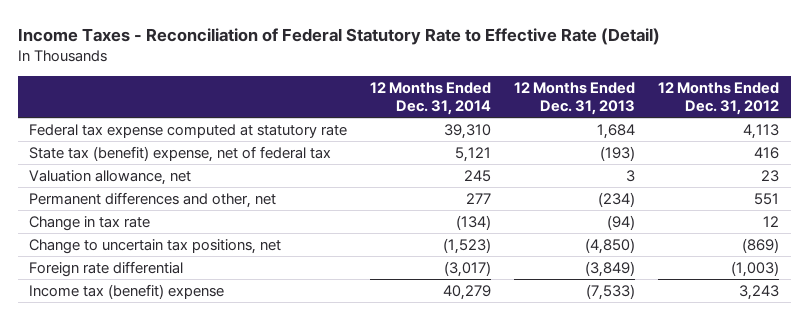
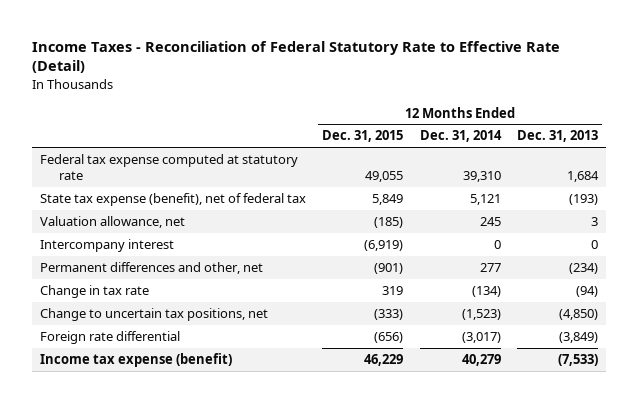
- | 12 Months Ended Dec. 31, 2014 | 12 Months Ended Dec. 31, 2013 | 12 Months Ended Dec. 31, 2012
+ | 12 Months Ended Dec. 31, 2015 | 12 Months Ended Dec. 31, 2014 | 12 Months Ended Dec. 31, 2013
- State tax (benefit) expense, net of federal tax | 5,121 | (193) | 416
+ State tax expense (benefit), net of federal tax | 5,849 | 5,121 | (193)
+ Intercompany interest | (6,919) | 0 | 0
- Income tax (benefit) expense | 40,279 | (7,533) | 3,243
+ Income tax expense (benefit) | 46,229 | 40,279 | (7,533)

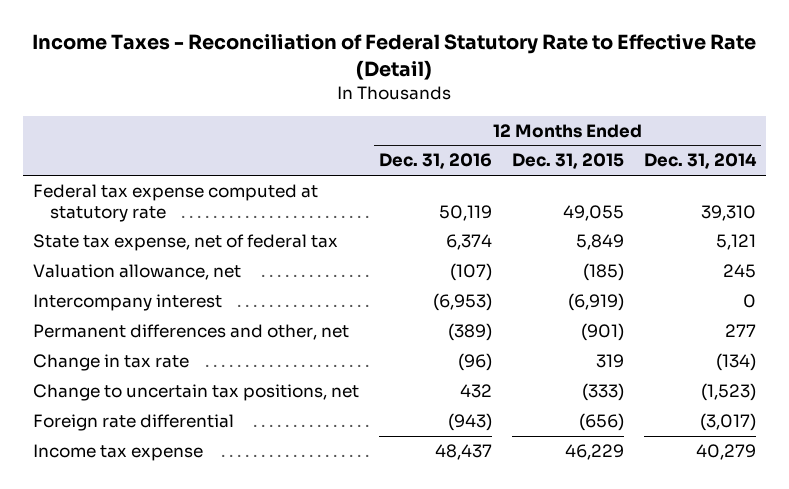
- | 12 Months Ended Dec. 31, 2015 | 12 Months Ended Dec. 31, 2014 | 12 Months Ended Dec. 31, 2013
+ | 12 Months Ended Dec. 31, 2016 | 12 Months Ended Dec. 31, 2015 | 12 Months Ended Dec. 31, 2014
- State tax expense (benefit), net of federal tax | 5,849 | 5,121 | (193)
+ State tax expense, net of federal tax | 6,374 | 5,849 | 5,121
- Income tax expense (benefit) | 46,229 | 40,279 | (7,533)
+ Income tax expense | 48,437 | 46,229 | 40,279

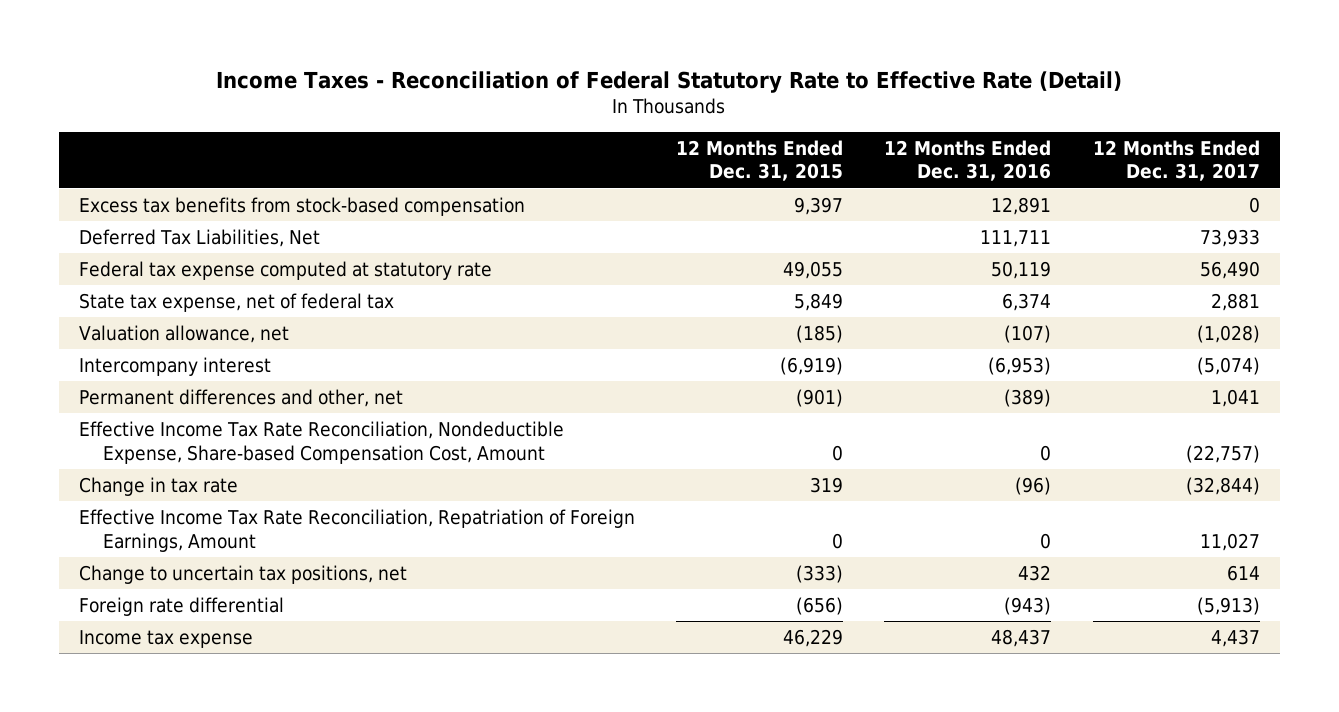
- | 12 Months Ended Dec. 31, 2016 | 12 Months Ended Dec. 31, 2015 | 12 Months Ended Dec. 31, 2014
+ | 12 Months Ended Dec. 31, 2015 | 12 Months Ended Dec. 31, 2016 | 12 Months Ended Dec. 31, 2017
+ Excess tax benefits from stock-based compensation | 9,397 | 12,891 | 0
+ Deferred Tax Liabilities, Net | | 111,711 | 73,933
+ Effective Income Tax Rate Reconciliation, Nondeductible Expense, Share-based Compensation Cost, Amount | 0 | 0 | (22,757)
+ Effective Income Tax Rate Reconciliation, Repatriation of Foreign Earnings, Amount | 0 | 0 | 11,027

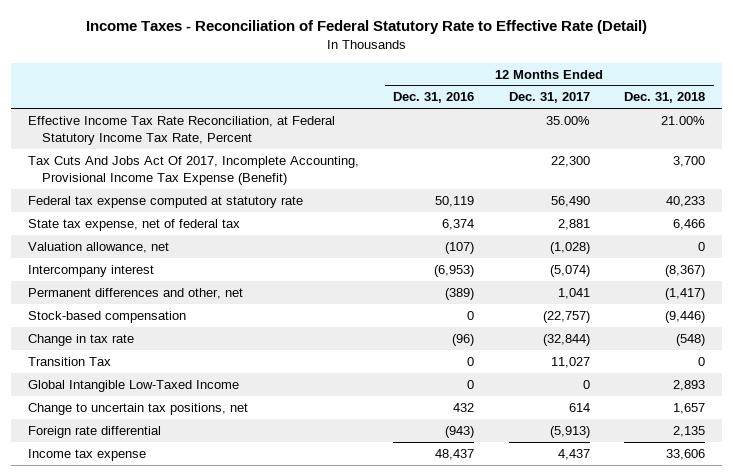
- | 12 Months Ended Dec. 31, 2015 | 12 Months Ended Dec. 31, 2016 | 12 Months Ended Dec. 31, 2017
+ | 12 Months Ended Dec. 31, 2016 | 12 Months Ended Dec. 31, 2017 | 12 Months Ended Dec. 31, 2018
- Excess tax benefits from stock-based compensation | 9,397 | 12,891 | 0
- Deferred Tax Liabilities, Net | | 111,711 | 73,933
+ Effective Income Tax Rate Reconciliation, at Federal Statutory Income Tax Rate, Percent | | 35.00% | 21.00%
+ Tax Cuts And Jobs Act Of 2017, Incomplete Accounting, Provisional Income Tax Expense (Benefit) | | 22,300 | 3,700
- Effective Income Tax Rate Reconciliation, Nondeductible Expense, Share-based Compensation Cost, Amount | 0 | 0 | (22,757)
+ Stock-based compensation | 0 | (22,757) | (9,446)
- Effective Income Tax Rate Reconciliation, Repatriation of Foreign Earnings, Amount | 0 | 0 | 11,027
+ Transition Tax | 0 | 11,027 | 0
+ Global Intangible Low-Taxed Income | 0 | 0 | 2,893

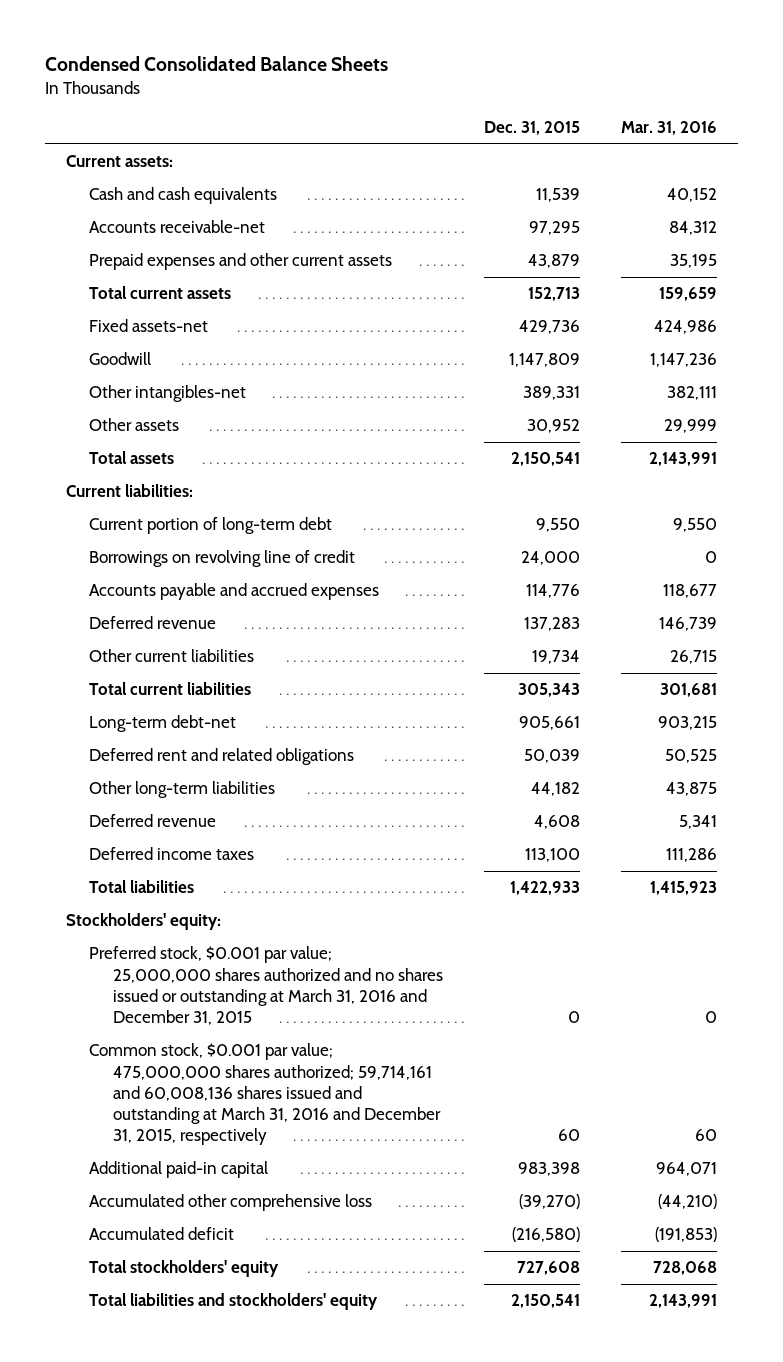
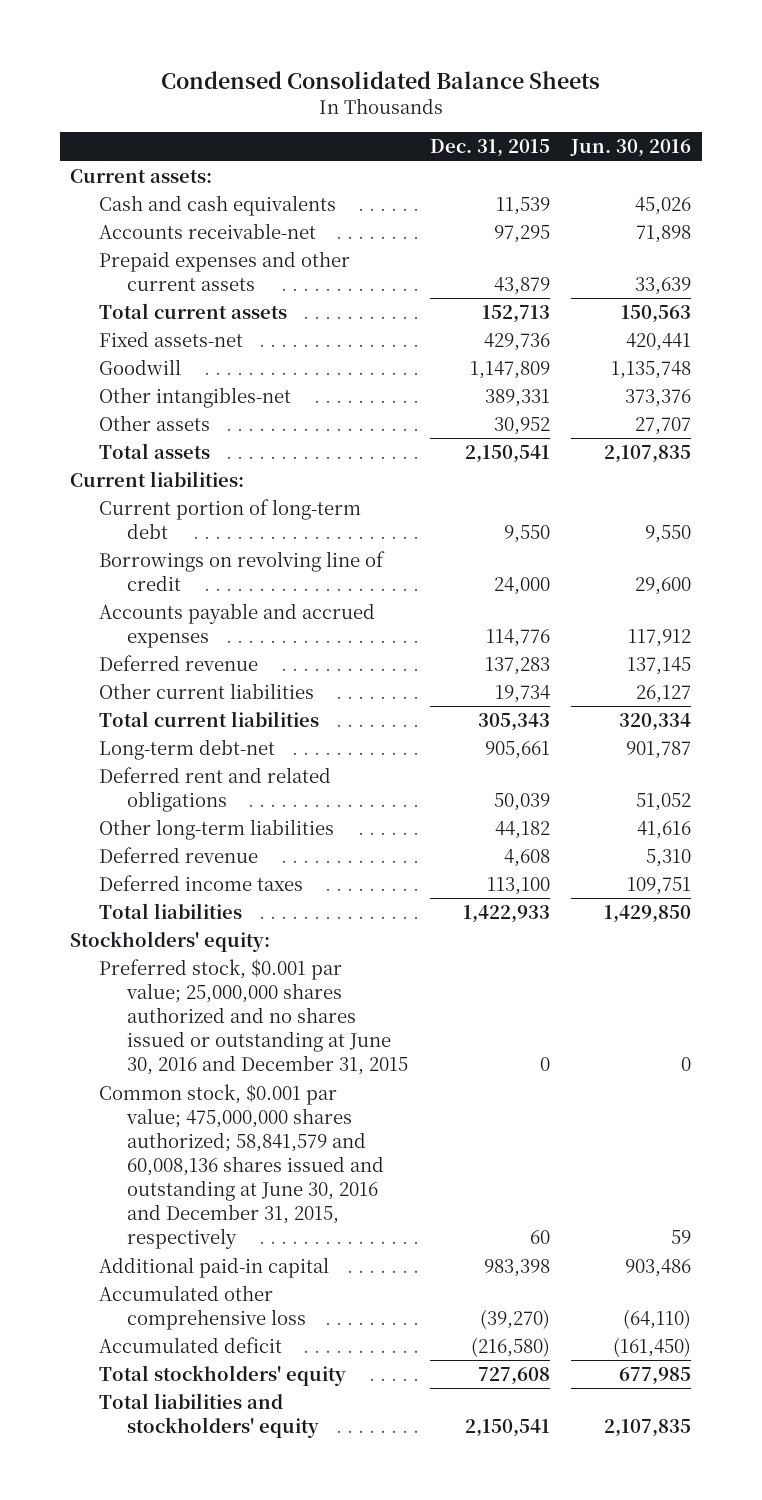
- | Dec. 31, 2015 | Mar. 31, 2016
+ | Dec. 31, 2015 | Jun. 30, 2016
- Preferred stock, $0.001 par value; 25,000,000 shares authorized and no shares issued or outstanding at March 31, 2016 and December 31, 2015 | 0 | 0
- Common stock, $0.001 par value; 475,000,000 shares authorized; 59,714,161 and 60,008,136 shares issued and outstanding at March 31, 2016 and December 31, 2015, respectively | 60 | 60
+ Preferred stock, $0.001 par value; 25,000,000 shares authorized and no shares issued or outstanding at June 30, 2016 and December 31, 2015 | 0 | 0
+ Common stock, $0.001 par value; 475,000,000 shares authorized; 58,841,579 and 60,008,136 shares issued and outstanding at June 30, 2016 and December 31, 2015, respectively | 60 | 59

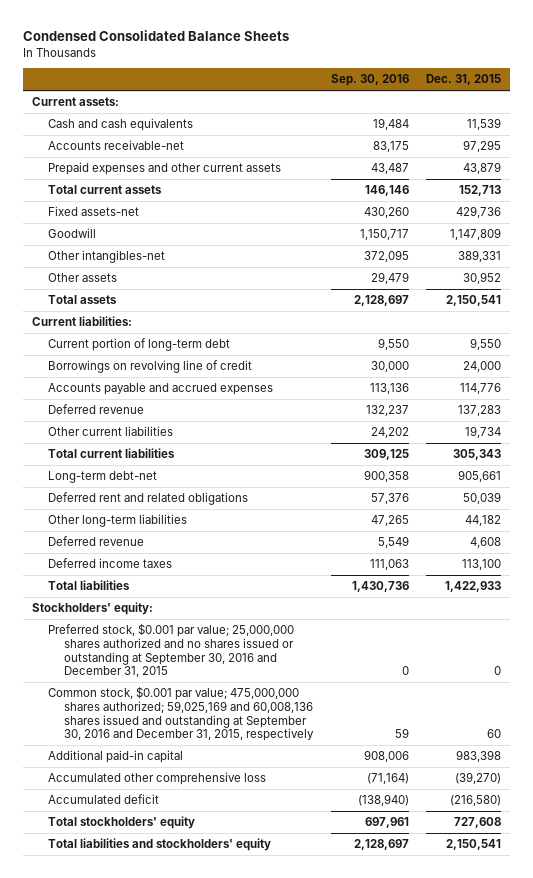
- | Dec. 31, 2015 | Jun. 30, 2016
+ | Sep. 30, 2016 | Dec. 31, 2015
- Preferred stock, $0.001 par value; 25,000,000 shares authorized and no shares issued or outstanding at June 30, 2016 and December 31, 2015 | 0 | 0
- Common stock, $0.001 par value; 475,000,000 shares authorized; 58,841,579 and 60,008,136 shares issued and outstanding at June 30, 2016 and December 31, 2015, respectively | 60 | 59
+ Preferred stock, $0.001 par value; 25,000,000 shares authorized and no shares issued or outstanding at September 30, 2016 and December 31, 2015 | 0 | 0
+ Common stock, $0.001 par value; 475,000,000 shares authorized; 59,025,169 and 60,008,136 shares issued and outstanding at September 30, 2016 and December 31, 2015, respectively | 59 | 60

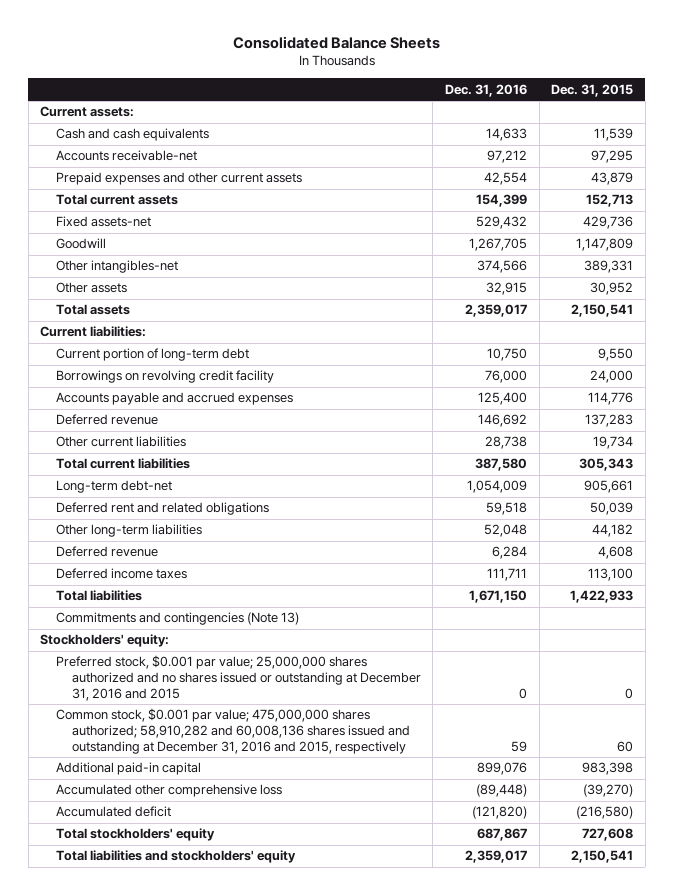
- Condensed Consolidated Balance Sheets
+ Consolidated Balance Sheets
- | Sep. 30, 2016 | Dec. 31, 2015
+ | Dec. 31, 2016 | Dec. 31, 2015
- Borrowings on revolving line of credit | 30,000 | 24,000
+ Borrowings on revolving credit facility | 76,000 | 24,000
+ Commitments and contingencies (Note 13)
- Preferred stock, $0.001 par value; 25,000,000 shares authorized and no shares issued or outstanding at September 30, 2016 and December 31, 2015 | 0 | 0
- Common stock, $0.001 par value; 475,000,000 shares authorized; 59,025,169 and 60,008,136 shares issued and outstanding at September 30, 2016 and December 31, 2015, respectively | 59 | 60
+ Preferred stock, $0.001 par value; 25,000,000 shares authorized and no shares issued or outstanding at December 31, 2016 and 2015 | 0 | 0
+ Common stock, $0.001 par value; 475,000,000 shares authorized; 58,910,282 and 60,008,136 shares issued and outstanding at December 31, 2016 and 2015, respectively | 59 | 60

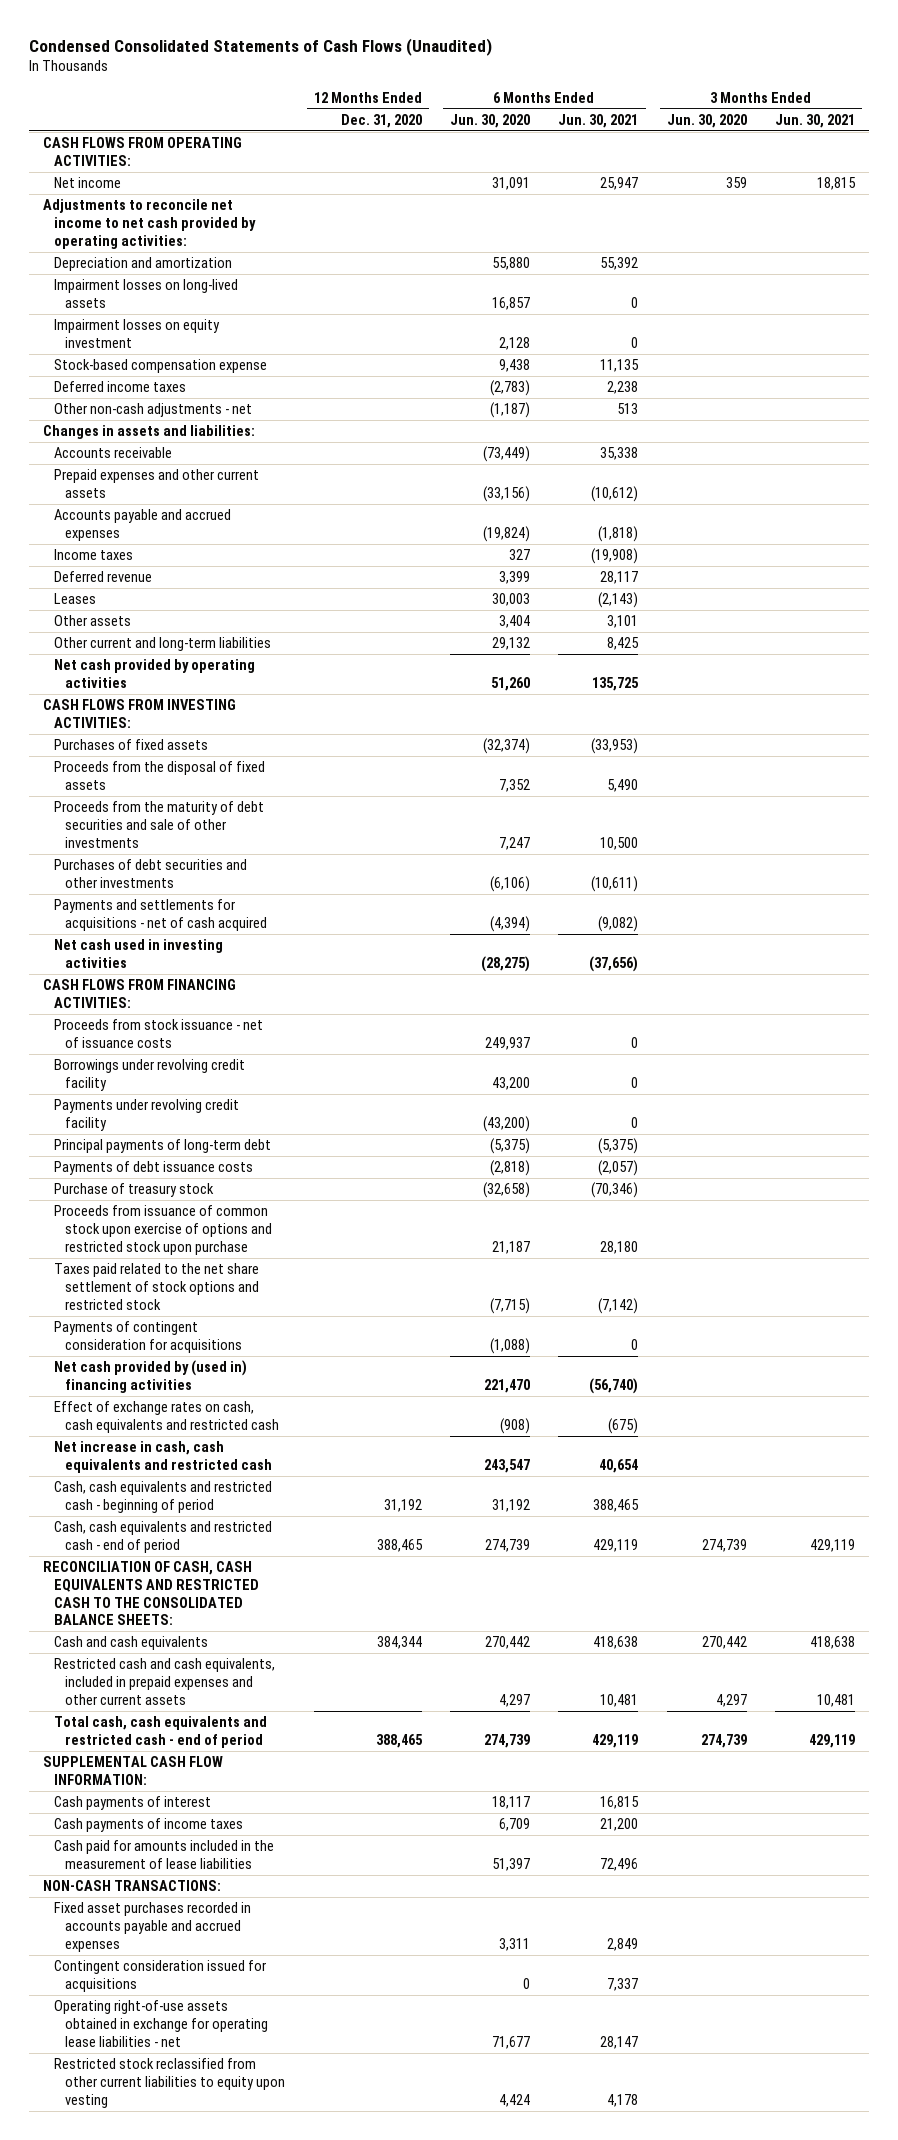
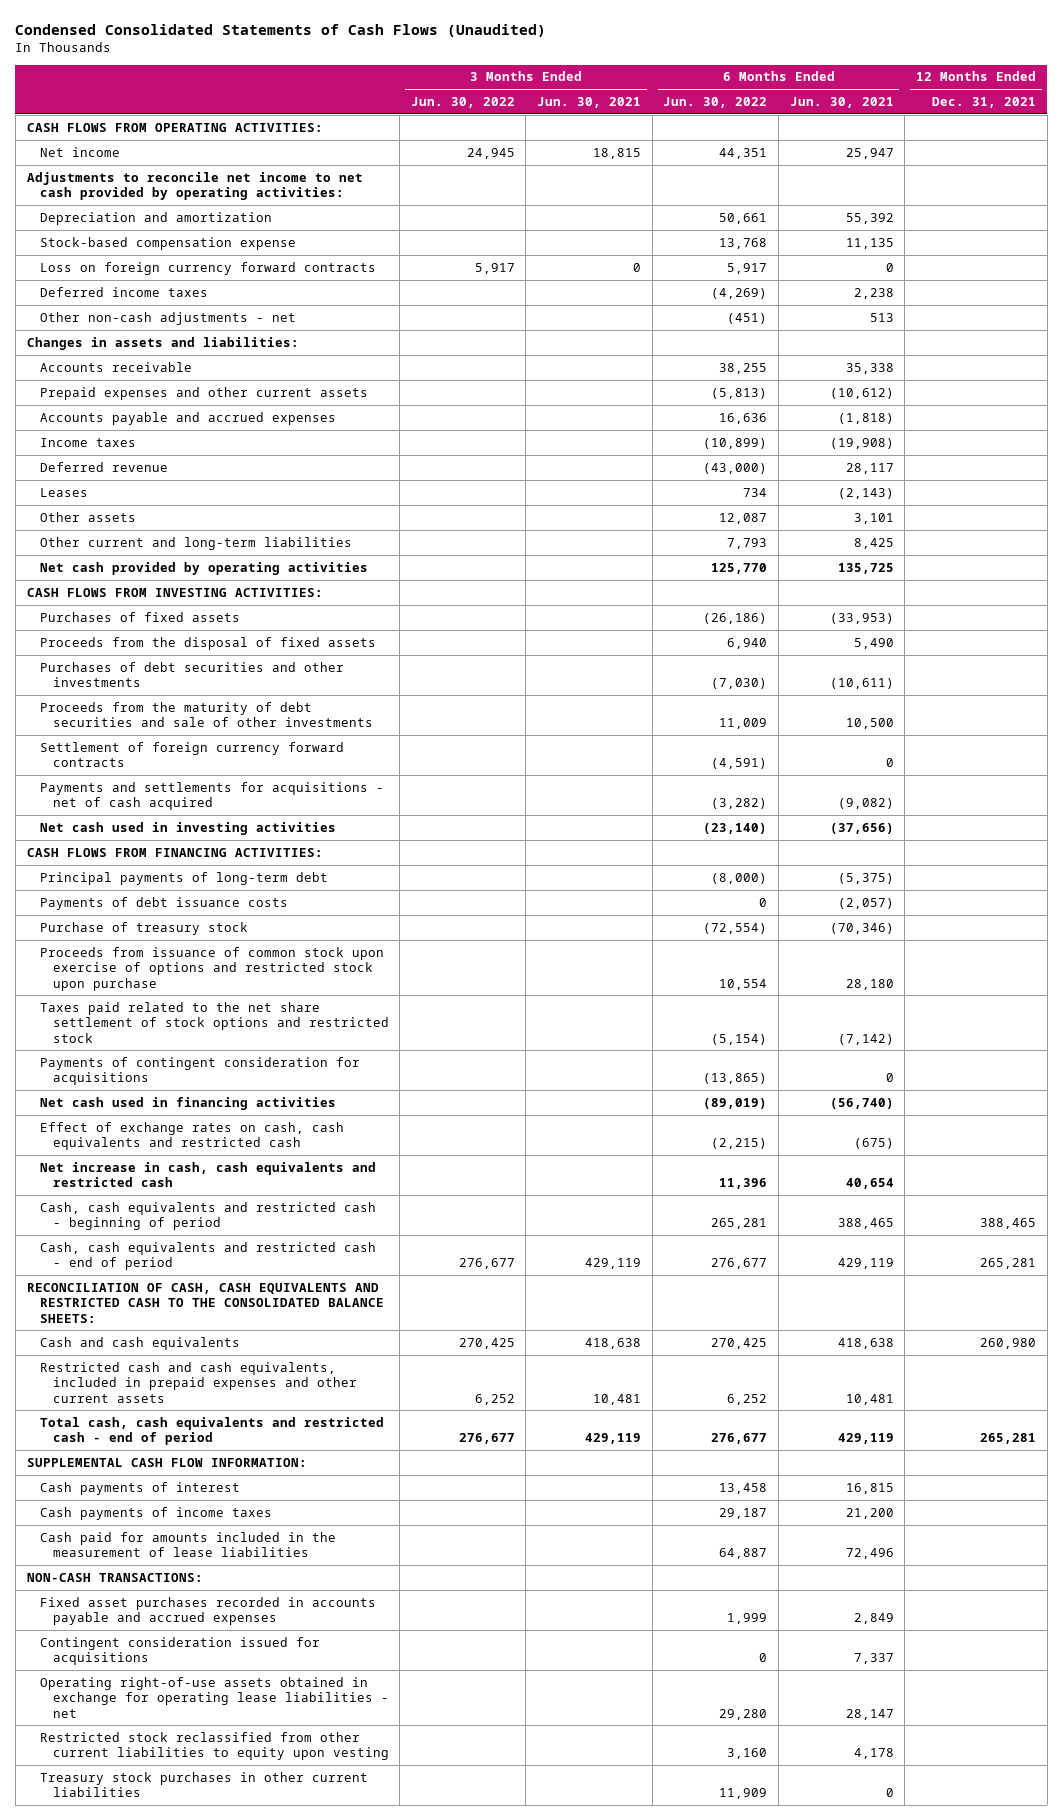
- | 12 Months Ended Dec. 31, 2020 | 6 Months Ended Jun. 30, 2020 | 6 Months Ended Jun. 30, 2021 | 3 Months Ended Jun. 30, 2020 | 3 Months Ended Jun. 30, 2021
+ | 3 Months Ended Jun. 30, 2022 | 3 Months Ended Jun. 30, 2021 | 6 Months Ended Jun. 30, 2022 | 6 Months Ended Jun. 30, 2021 | 12 Months Ended Dec. 31, 2021
- Impairment losses on long-lived assets | | 16,857 | 0 | |
- Impairment losses on equity investment | | 2,128 | 0 | |
+ Loss on foreign currency forward contracts | 5,917 | 0 | 5,917 | 0 |
moved down: Proceeds from the maturity of debt securities and sale of other investments | | | 11,009 | 10,500 |
+ Settlement of foreign currency forward contracts | | | (4,591) | 0 |
- Proceeds from stock issuance - net of issuance costs | | 249,937 | 0 | |
- Borrowings under revolving credit facility | | 43,200 | 0 | |
- Payments under revolving credit facility | | (43,200) | 0 | |
- Net cash provided by (used in) financing activities | | 221,470 | (56,740) | |
+ Net cash used in financing activities | | | (89,019) | (56,740) |
+ Treasury stock purchases in other current liabilities | | | 11,909 | 0 |

